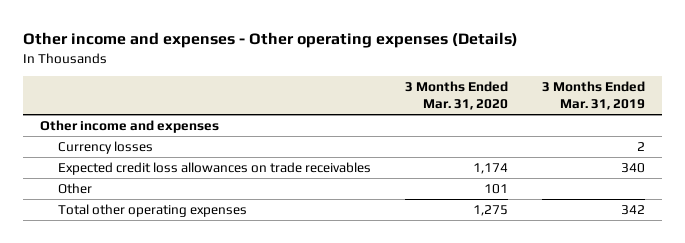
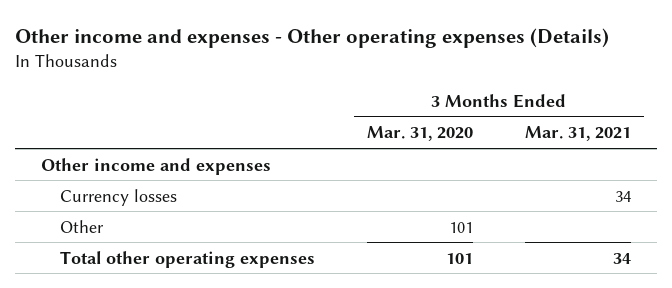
- | 3 Months Ended Mar. 31, 2020 | 3 Months Ended Mar. 31, 2019
+ | 3 Months Ended Mar. 31, 2020 | 3 Months Ended Mar. 31, 2021
- Expected credit loss allowances on trade receivables | 1,174 | 340
- Total other operating expenses | 1,275 | 342
+ Total other operating expenses | 101 | 34

